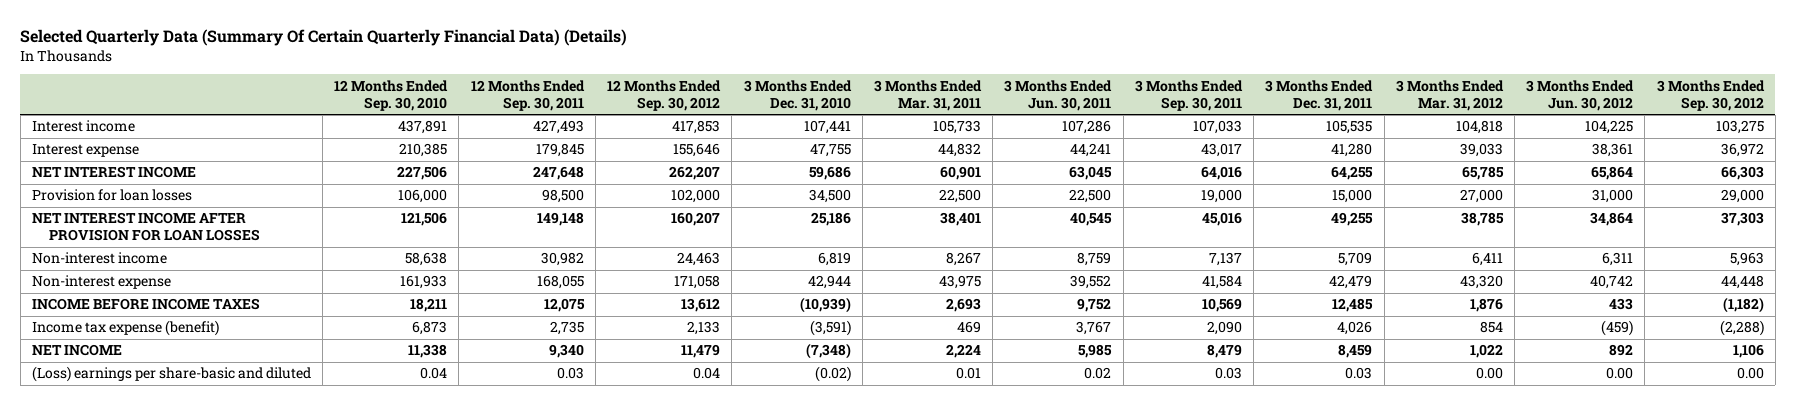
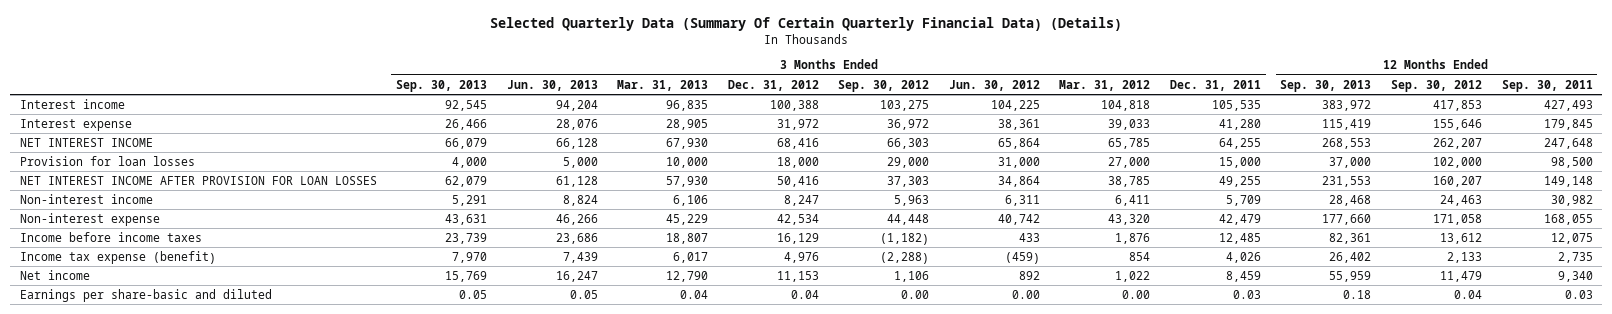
- | 12 Months Ended Sep. 30, 2010 | 12 Months Ended Sep. 30, 2011 | 12 Months Ended Sep. 30, 2012 | 3 Months Ended Dec. 31, 2010 | 3 Months Ended Mar. 31, 2011 | 3 Months Ended Jun. 30, 2011 | 3 Months Ended Sep. 30, 2011 | 3 Months Ended Dec. 31, 2011 | 3 Months Ended Mar. 31, 2012 | 3 Months Ended Jun. 30, 2012 | 3 Months Ended Sep. 30, 2012
+ | 3 Months Ended Sep. 30, 2013 | 3 Months Ended Jun. 30, 2013 | 3 Months Ended Mar. 31, 2013 | 3 Months Ended Dec. 31, 2012 | 3 Months Ended Sep. 30, 2012 | 3 Months Ended Jun. 30, 2012 | 3 Months Ended Mar. 31, 2012 | 3 Months Ended Dec. 31, 2011 | 12 Months Ended Sep. 30, 2013 | 12 Months Ended Sep. 30, 2012 | 12 Months Ended Sep. 30, 2011
- INCOME BEFORE INCOME TAXES | 18,211 | 12,075 | 13,612 | (10,939) | 2,693 | 9,752 | 10,569 | 12,485 | 1,876 | 433 | (1,182)
+ Income before income taxes | 23,739 | 23,686 | 18,807 | 16,129 | (1,182) | 433 | 1,876 | 12,485 | 82,361 | 13,612 | 12,075
- NET INCOME | 11,338 | 9,340 | 11,479 | (7,348) | 2,224 | 5,985 | 8,479 | 8,459 | 1,022 | 892 | 1,106
- (Loss) earnings per share-basic and diluted | 0.04 | 0.03 | 0.04 | (0.02) | 0.01 | 0.02 | 0.03 | 0.03 | 0.00 | 0.00 | 0.00
+ Net income | 15,769 | 16,247 | 12,790 | 11,153 | 1,106 | 892 | 1,022 | 8,459 | 55,959 | 11,479 | 9,340
+ Earnings per share-basic and diluted | 0.05 | 0.05 | 0.04 | 0.04 | 0.00 | 0.00 | 0.00 | 0.03 | 0.18 | 0.04 | 0.03

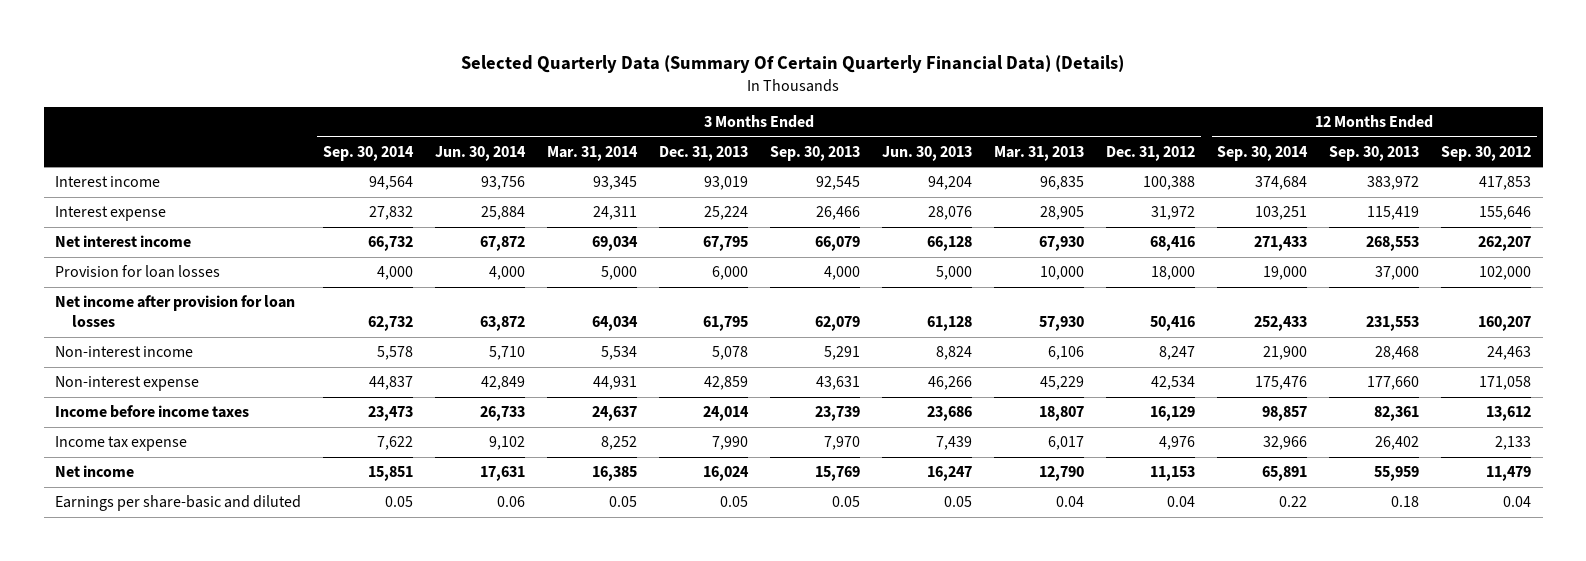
- | 3 Months Ended Sep. 30, 2013 | 3 Months Ended Jun. 30, 2013 | 3 Months Ended Mar. 31, 2013 | 3 Months Ended Dec. 31, 2012 | 3 Months Ended Sep. 30, 2012 | 3 Months Ended Jun. 30, 2012 | 3 Months Ended Mar. 31, 2012 | 3 Months Ended Dec. 31, 2011 | 12 Months Ended Sep. 30, 2013 | 12 Months Ended Sep. 30, 2012 | 12 Months Ended Sep. 30, 2011
+ | 3 Months Ended Sep. 30, 2014 | 3 Months Ended Jun. 30, 2014 | 3 Months Ended Mar. 31, 2014 | 3 Months Ended Dec. 31, 2013 | 3 Months Ended Sep. 30, 2013 | 3 Months Ended Jun. 30, 2013 | 3 Months Ended Mar. 31, 2013 | 3 Months Ended Dec. 31, 2012 | 12 Months Ended Sep. 30, 2014 | 12 Months Ended Sep. 30, 2013 | 12 Months Ended Sep. 30, 2012
- NET INTEREST INCOME | 66,079 | 66,128 | 67,930 | 68,416 | 66,303 | 65,864 | 65,785 | 64,255 | 268,553 | 262,207 | 247,648
+ Net interest income | 66,732 | 67,872 | 69,034 | 67,795 | 66,079 | 66,128 | 67,930 | 68,416 | 271,433 | 268,553 | 262,207
- NET INTEREST INCOME AFTER PROVISION FOR LOAN LOSSES | 62,079 | 61,128 | 57,930 | 50,416 | 37,303 | 34,864 | 38,785 | 49,255 | 231,553 | 160,207 | 149,148
+ Net income after provision for loan losses | 62,732 | 63,872 | 64,034 | 61,795 | 62,079 | 61,128 | 57,930 | 50,416 | 252,433 | 231,553 | 160,207
- Income tax expense (benefit) | 7,970 | 7,439 | 6,017 | 4,976 | (2,288) | (459) | 854 | 4,026 | 26,402 | 2,133 | 2,735
+ Income tax expense | 7,622 | 9,102 | 8,252 | 7,990 | 7,970 | 7,439 | 6,017 | 4,976 | 32,966 | 26,402 | 2,133

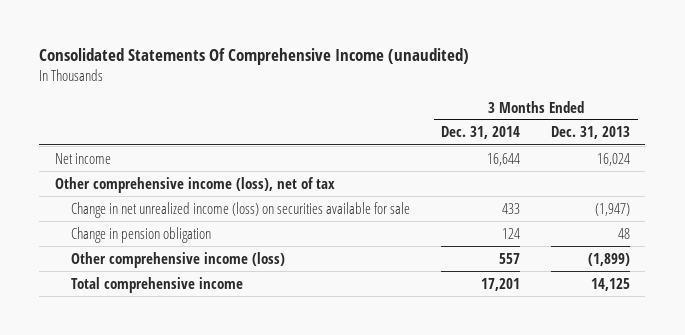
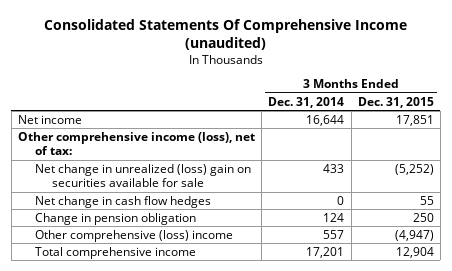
- | 3 Months Ended Dec. 31, 2014 | 3 Months Ended Dec. 31, 2013
+ | 3 Months Ended Dec. 31, 2014 | 3 Months Ended Dec. 31, 2015
- Other comprehensive income (loss), net of tax
- Change in net unrealized income (loss) on securities available for sale | 433 | (1,947)
+ Other comprehensive income (loss), net of tax:
+ Net change in unrealized (loss) gain on securities available for sale | 433 | (5,252)
+ Net change in cash flow hedges | 0 | 55
- Other comprehensive income (loss) | 557 | (1,899)
+ Other comprehensive (loss) income | 557 | (4,947)

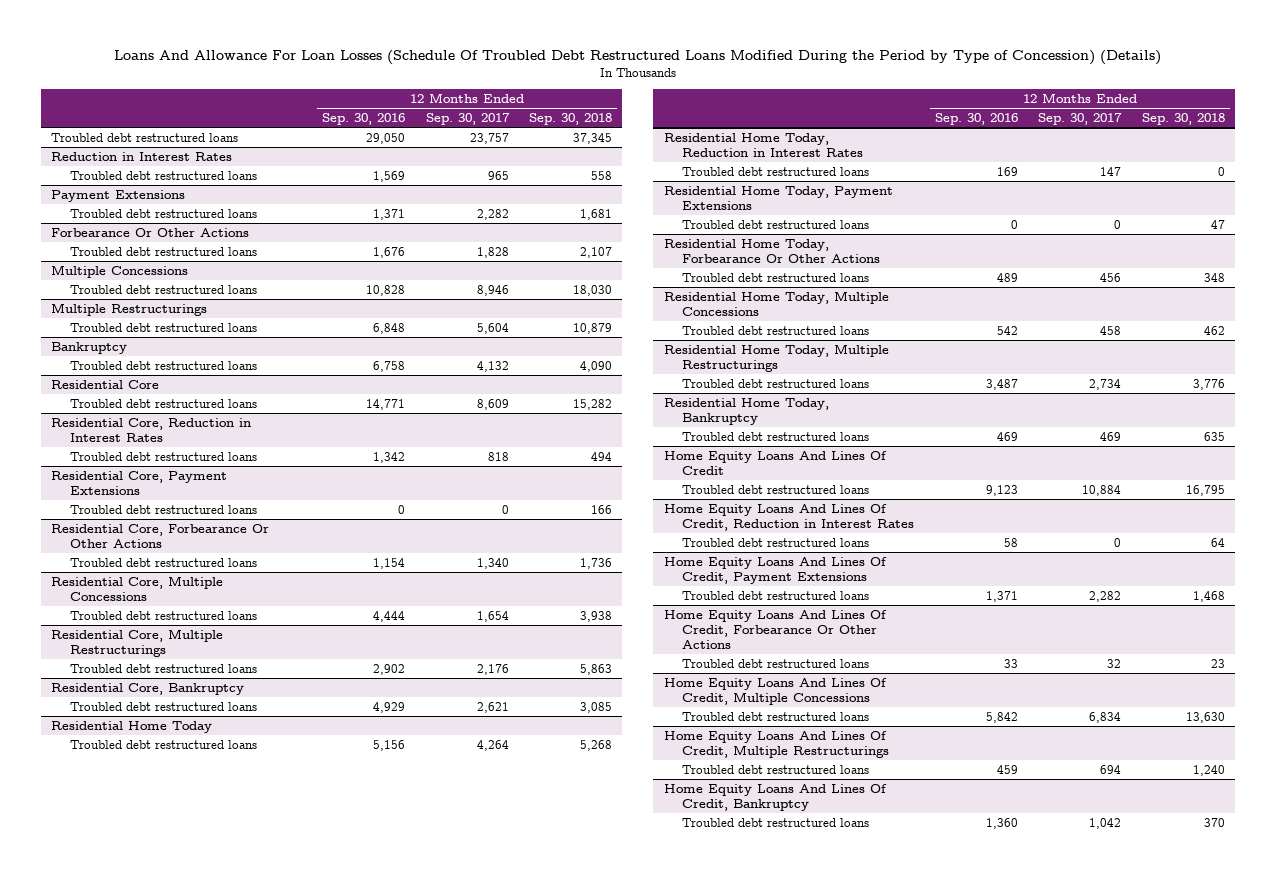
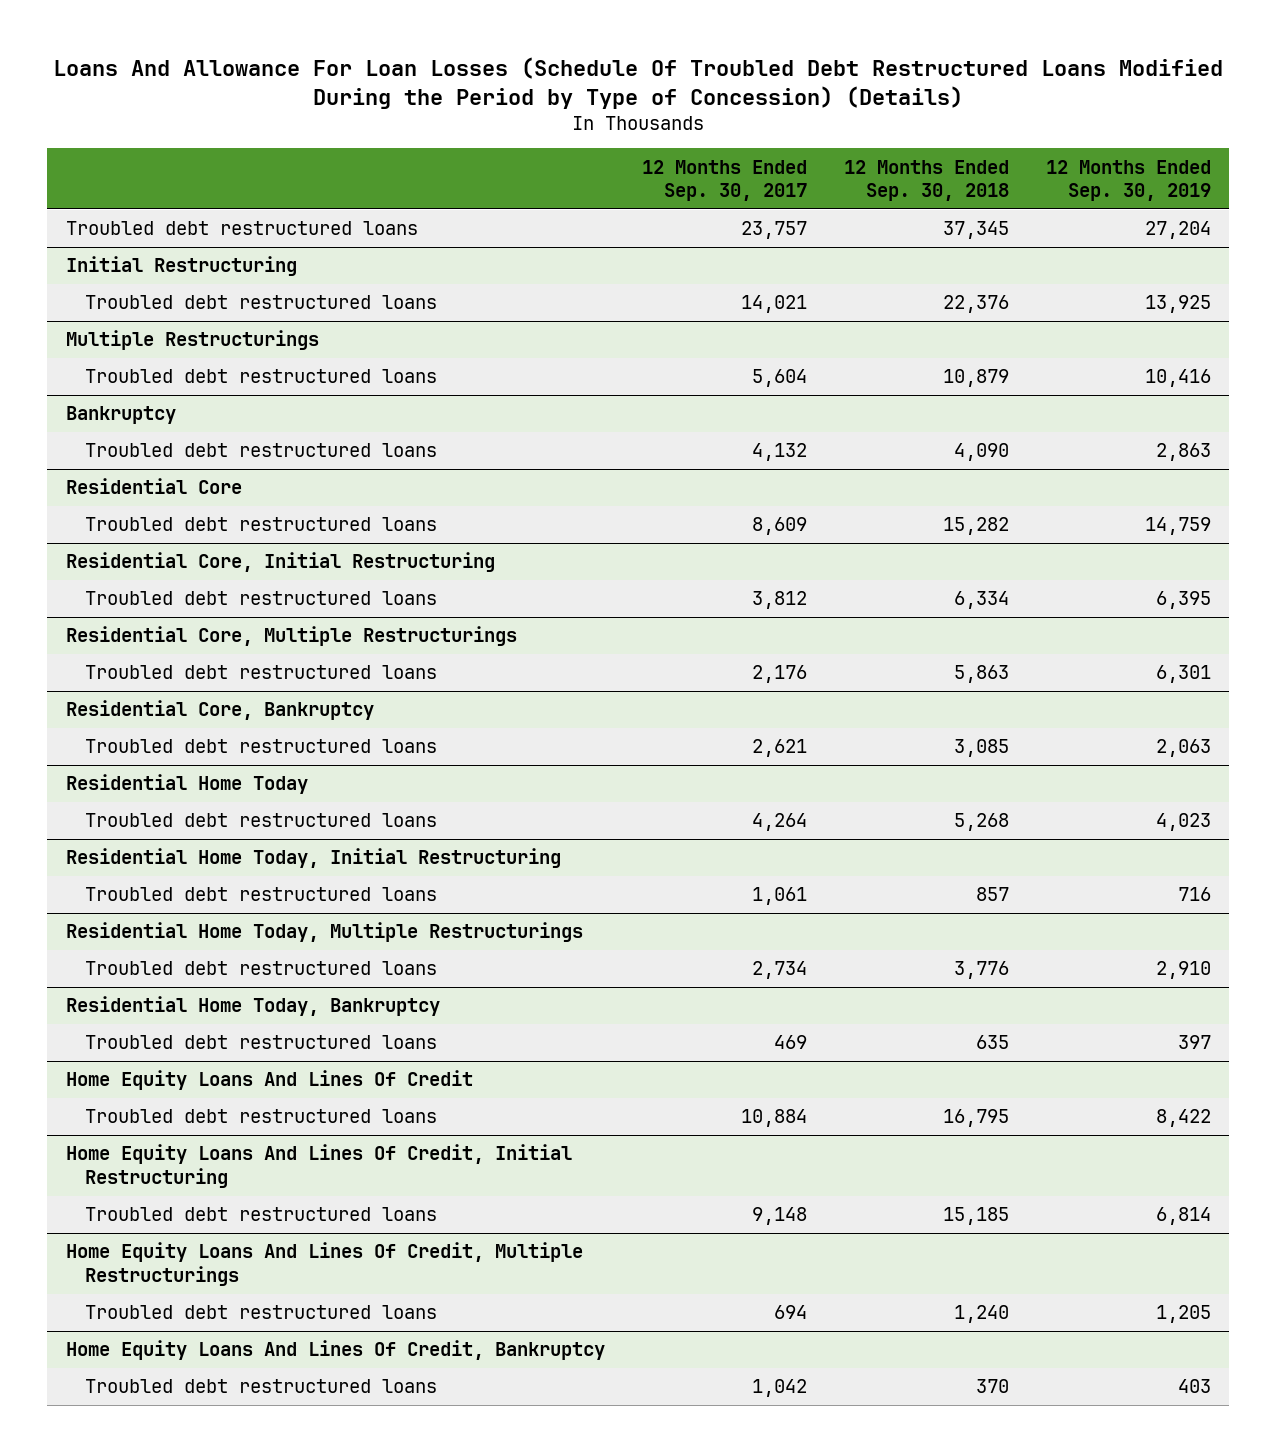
- | 12 Months Ended Sep. 30, 2016 | 12 Months Ended Sep. 30, 2017 | 12 Months Ended Sep. 30, 2018
+ | 12 Months Ended Sep. 30, 2017 | 12 Months Ended Sep. 30, 2018 | 12 Months Ended Sep. 30, 2019
- Reduction in Interest Rates
- Troubled debt restructured loans | 1,569 | 965 | 558
- Payment Extensions
- Troubled debt restructured loans | 1,371 | 2,282 | 1,681
- Forbearance Or Other Actions
- Troubled debt restructured loans | 1,676 | 1,828 | 2,107
- Multiple Concessions
- Troubled debt restructured loans | 10,828 | 8,946 | 18,030
+ Initial Restructuring
+ Troubled debt restructured loans | 14,021 | 22,376 | 13,925
- Residential Core, Reduction in Interest Rates
- Troubled debt restructured loans | 1,342 | 818 | 494
- Residential Core, Payment Extensions
- Troubled debt restructured loans | 0 | 0 | 166
- Residential Core, Forbearance Or Other Actions
- Troubled debt restructured loans | 1,154 | 1,340 | 1,736
- Residential Core, Multiple Concessions
- Troubled debt restructured loans | 4,444 | 1,654 | 3,938
+ Residential Core, Initial Restructuring
+ Troubled debt restructured loans | 3,812 | 6,334 | 6,395
- Residential Home Today, Reduction in Interest Rates
- Troubled debt restructured loans | 169 | 147 | 0
- Residential Home Today, Payment Extensions
- Troubled debt restructured loans | 0 | 0 | 47
- Residential Home Today, Forbearance Or Other Actions
- Troubled debt restructured loans | 489 | 456 | 348
- Residential Home Today, Multiple Concessions
- Troubled debt restructured loans | 542 | 458 | 462
+ Residential Home Today, Initial Restructuring
+ Troubled debt restructured loans | 1,061 | 857 | 716
- Home Equity Loans And Lines Of Credit, Reduction in Interest Rates
- Troubled debt restructured loans | 58 | 0 | 64
- Home Equity Loans And Lines Of Credit, Payment Extensions
- Troubled debt restructured loans | 1,371 | 2,282 | 1,468
- Home Equity Loans And Lines Of Credit, Forbearance Or Other Actions
- Troubled debt restructured loans | 33 | 32 | 23
- Home Equity Loans And Lines Of Credit, Multiple Concessions
- Troubled debt restructured loans | 5,842 | 6,834 | 13,630
+ Home Equity Loans And Lines Of Credit, Initial Restructuring
+ Troubled debt restructured loans | 9,148 | 15,185 | 6,814

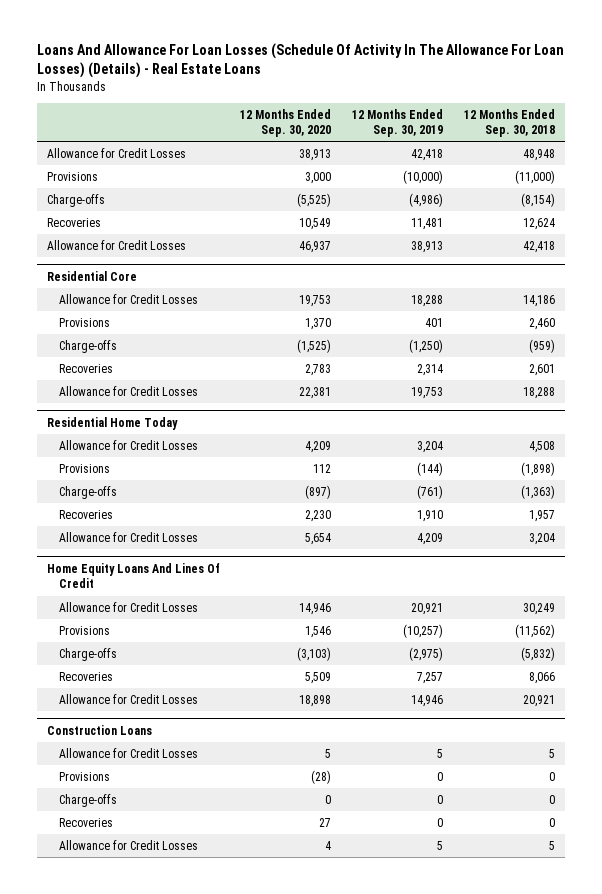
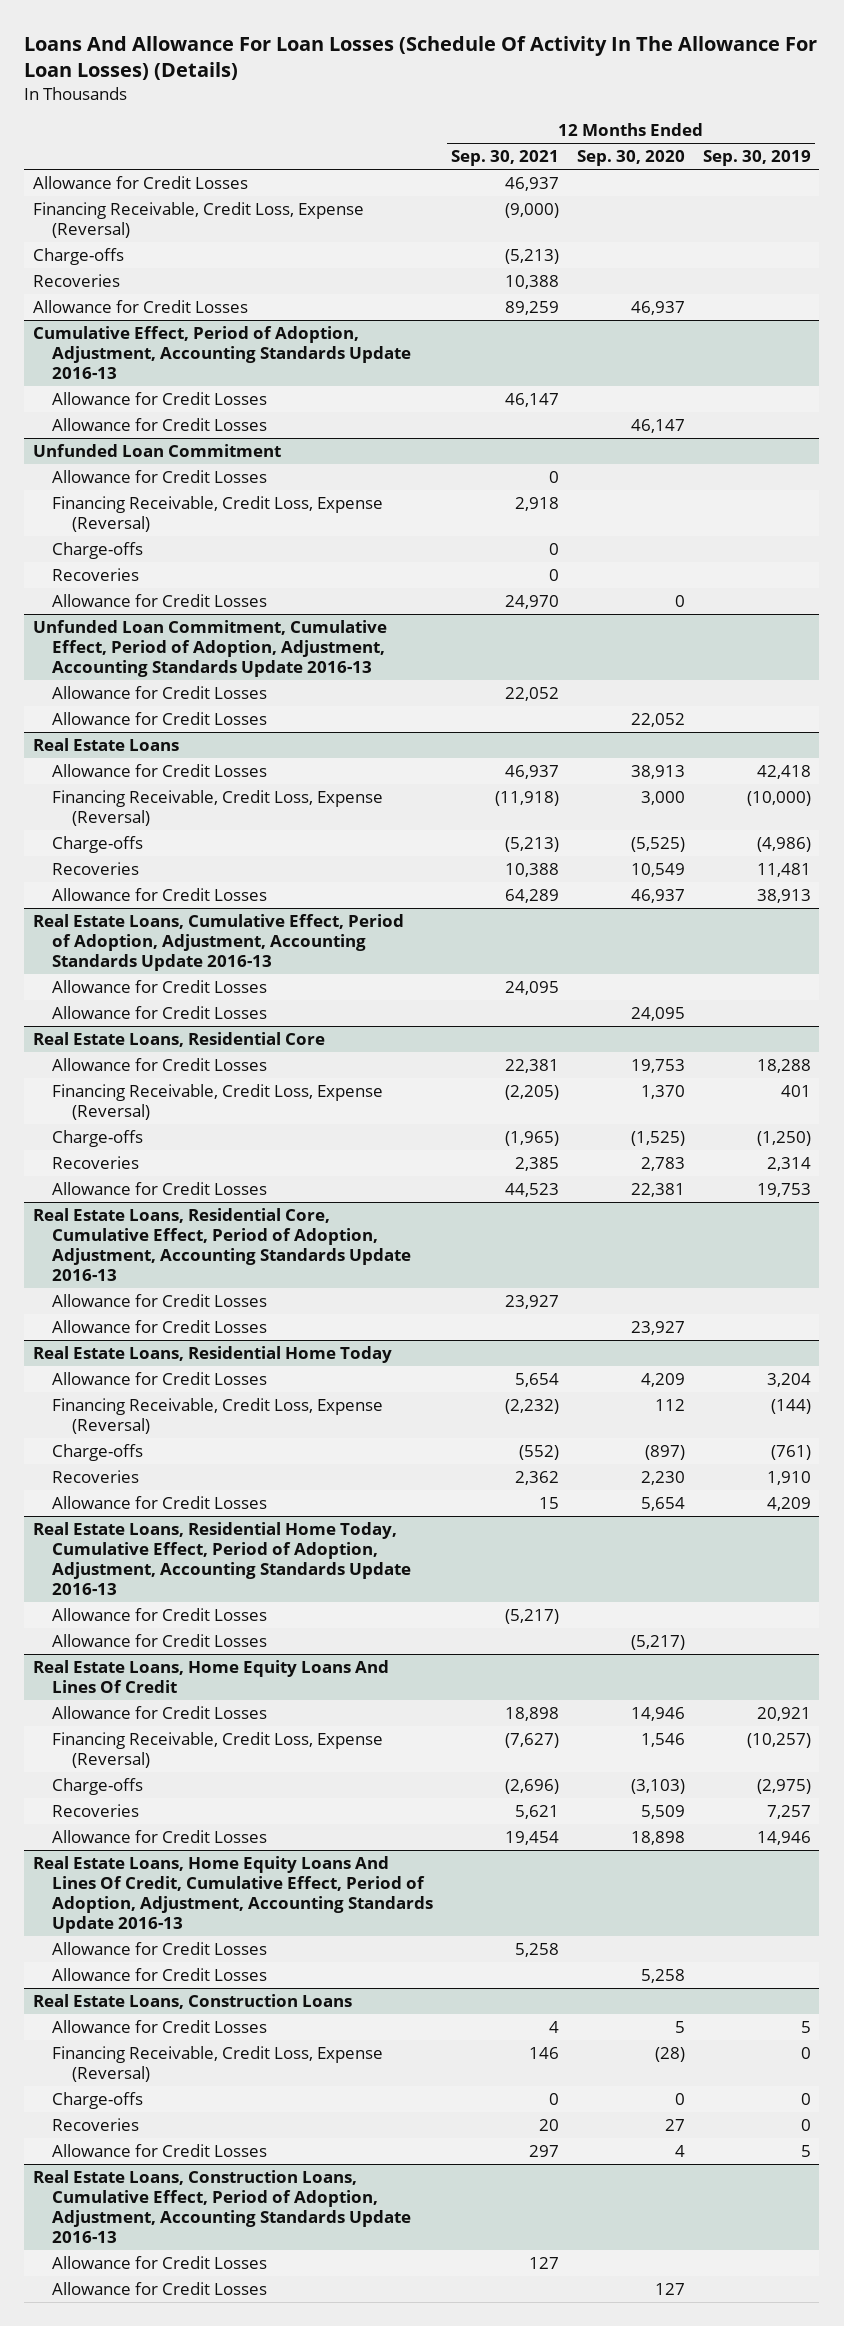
- Loans And Allowance For Loan Losses (Schedule Of Activity In The Allowance For Loan Losses) (Details) - Real Estate Loans
+ Loans And Allowance For Loan Losses (Schedule Of Activity In The Allowance For Loan Losses) (Details)
- | 12 Months Ended Sep. 30, 2020 | 12 Months Ended Sep. 30, 2019 | 12 Months Ended Sep. 30, 2018
+ | 12 Months Ended Sep. 30, 2021 | 12 Months Ended Sep. 30, 2020 | 12 Months Ended Sep. 30, 2019
+ Allowance for Credit Losses | 46,937 | |
+ Financing Receivable, Credit Loss, Expense (Reversal) | (9,000) | |
+ Charge-offs | (5,213) | |
+ Recoveries | 10,388 | |
+ Allowance for Credit Losses | 89,259 | 46,937 |
+ Cumulative Effect, Period of Adoption, Adjustment, Accounting Standards Update 2016-13
+ Allowance for Credit Losses | 46,147 | |
+ Allowance for Credit Losses | | 46,147 |
+ Unfunded Loan Commitment
+ Allowance for Credit Losses | 0 | |
+ Financing Receivable, Credit Loss, Expense (Reversal) | 2,918 | |
+ Charge-offs | 0 | |
+ Recoveries | 0 | |
+ Allowance for Credit Losses | 24,970 | 0 |
+ Unfunded Loan Commitment, Cumulative Effect, Period of Adoption, Adjustment, Accounting Standards Update 2016-13
+ Allowance for Credit Losses | 22,052 | |
+ Allowance for Credit Losses | | 22,052 |
+ Real Estate Loans
- Provisions | 3,000 | (10,000) | (11,000)
+ Financing Receivable, Credit Loss, Expense (Reversal) | (11,918) | 3,000 | (10,000)
- Residential Core
+ Real Estate Loans, Cumulative Effect, Period of Adoption, Adjustment, Accounting Standards Update 2016-13
+ Allowance for Credit Losses | 24,095 | |
+ Allowance for Credit Losses | | 24,095 |
+ Real Estate Loans, Residential Core
- Provisions | 1,370 | 401 | 2,460
+ Financing Receivable, Credit Loss, Expense (Reversal) | (2,205) | 1,370 | 401
- Residential Home Today
+ Real Estate Loans, Residential Core, Cumulative Effect, Period of Adoption, Adjustment, Accounting Standards Update 2016-13
+ Allowance for Credit Losses | 23,927 | |
+ Allowance for Credit Losses | | 23,927 |
+ Real Estate Loans, Residential Home Today
- Provisions | 112 | (144) | (1,898)
+ Financing Receivable, Credit Loss, Expense (Reversal) | (2,232) | 112 | (144)
- Home Equity Loans And Lines Of Credit
+ Real Estate Loans, Residential Home Today, Cumulative Effect, Period of Adoption, Adjustment, Accounting Standards Update 2016-13
+ Allowance for Credit Losses | (5,217) | |
+ Allowance for Credit Losses | | (5,217) |
+ Real Estate Loans, Home Equity Loans And Lines Of Credit
- Provisions | 1,546 | (10,257) | (11,562)
+ Financing Receivable, Credit Loss, Expense (Reversal) | (7,627) | 1,546 | (10,257)
- Construction Loans
+ Real Estate Loans, Home Equity Loans And Lines Of Credit, Cumulative Effect, Period of Adoption, Adjustment, Accounting Standards Update 2016-13
+ Allowance for Credit Losses | 5,258 | |
+ Allowance for Credit Losses | | 5,258 |
+ Real Estate Loans, Construction Loans
- Provisions | (28) | 0 | 0
+ Financing Receivable, Credit Loss, Expense (Reversal) | 146 | (28) | 0
+ Real Estate Loans, Construction Loans, Cumulative Effect, Period of Adoption, Adjustment, Accounting Standards Update 2016-13
+ Allowance for Credit Losses | 127 | |
+ Allowance for Credit Losses | | 127 |

